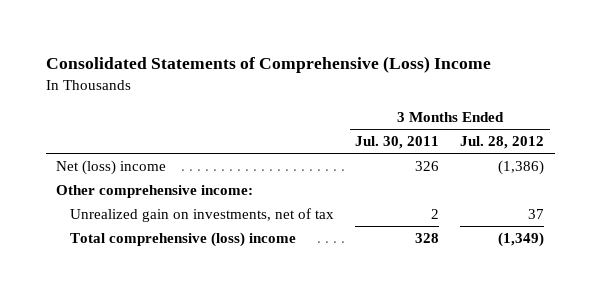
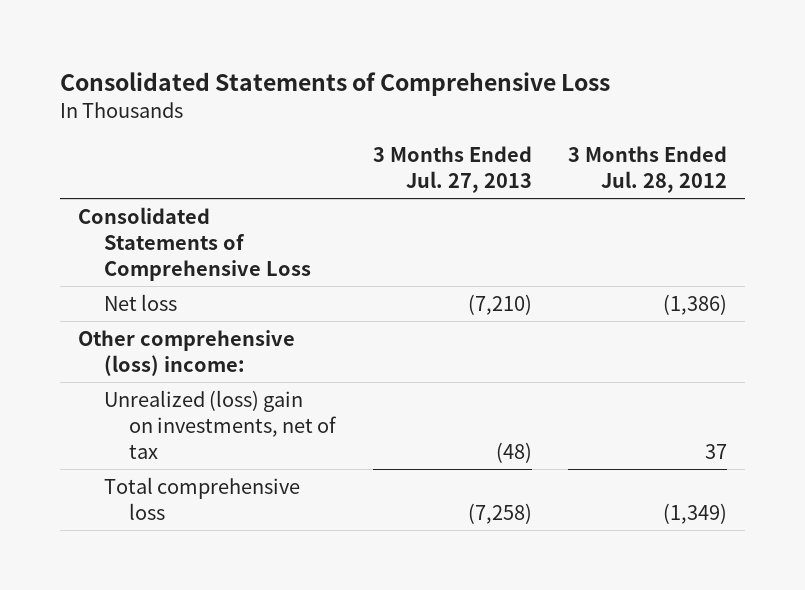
- Consolidated Statements of Comprehensive (Loss) Income
+ Consolidated Statements of Comprehensive Loss
- | 3 Months Ended Jul. 30, 2011 | 3 Months Ended Jul. 28, 2012
+ | 3 Months Ended Jul. 27, 2013 | 3 Months Ended Jul. 28, 2012
- Net (loss) income | 326 | (1,386)
- Other comprehensive income:
- Unrealized gain on investments, net of tax | 2 | 37
- Total comprehensive (loss) income | 328 | (1,349)
+ Consolidated Statements of Comprehensive Loss
+ Net loss | (7,210) | (1,386)
+ Other comprehensive (loss) income:
+ Unrealized (loss) gain on investments, net of tax | (48) | 37
+ Total comprehensive loss | (7,258) | (1,349)

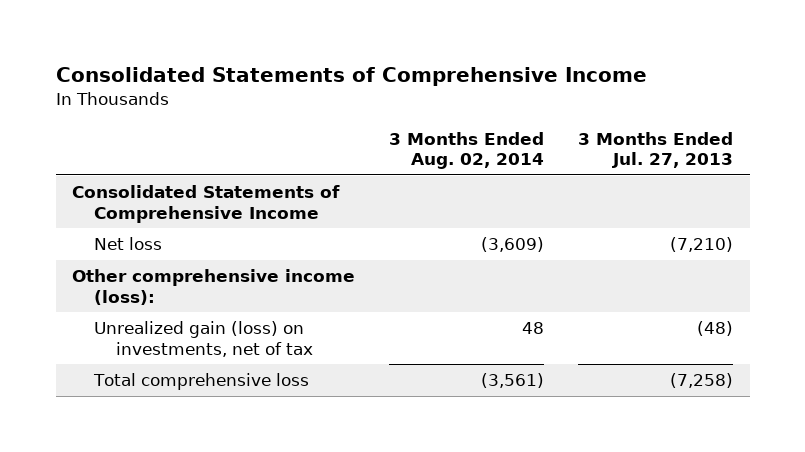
- Consolidated Statements of Comprehensive Loss
+ Consolidated Statements of Comprehensive Income
- | 3 Months Ended Jul. 27, 2013 | 3 Months Ended Jul. 28, 2012
+ | 3 Months Ended Aug. 02, 2014 | 3 Months Ended Jul. 27, 2013
- Consolidated Statements of Comprehensive Loss
+ Consolidated Statements of Comprehensive Income
- Other comprehensive (loss) income:
- Unrealized (loss) gain on investments, net of tax | (48) | 37
+ Other comprehensive income (loss):
+ Unrealized gain (loss) on investments, net of tax | 48 | (48)

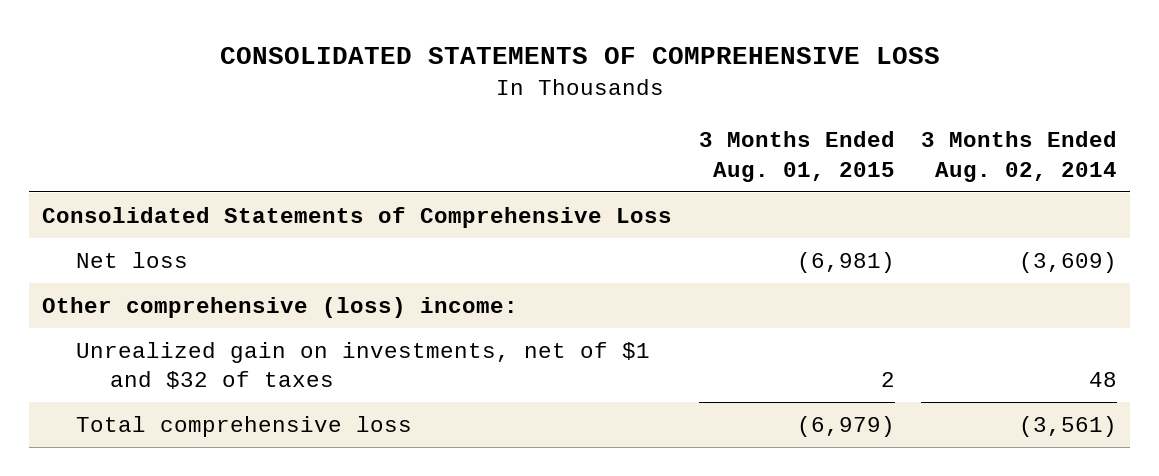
- Consolidated Statements of Comprehensive Income
+ CONSOLIDATED STATEMENTS OF COMPREHENSIVE LOSS
- | 3 Months Ended Aug. 02, 2014 | 3 Months Ended Jul. 27, 2013
+ | 3 Months Ended Aug. 01, 2015 | 3 Months Ended Aug. 02, 2014
- Consolidated Statements of Comprehensive Income
+ Consolidated Statements of Comprehensive Loss
- Other comprehensive income (loss):
- Unrealized gain (loss) on investments, net of tax | 48 | (48)
+ Other comprehensive (loss) income:
+ Unrealized gain on investments, net of $1 and $32 of taxes | 2 | 48

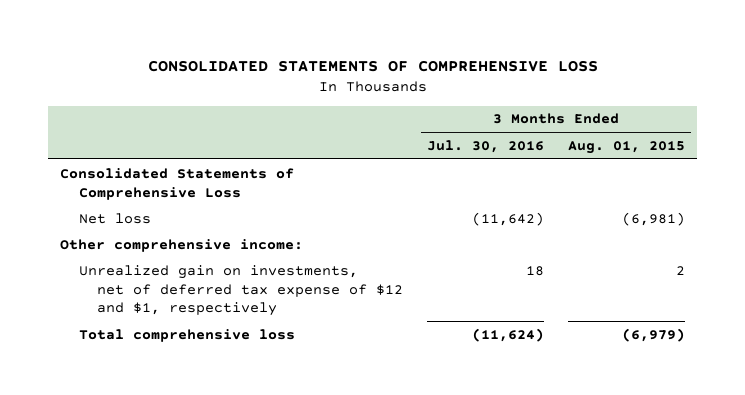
- | 3 Months Ended Aug. 01, 2015 | 3 Months Ended Aug. 02, 2014
+ | 3 Months Ended Jul. 30, 2016 | 3 Months Ended Aug. 01, 2015
- Other comprehensive (loss) income:
- Unrealized gain on investments, net of $1 and $32 of taxes | 2 | 48
+ Other comprehensive income:
+ Unrealized gain on investments, net of deferred tax expense of $12 and $1, respectively | 18 | 2

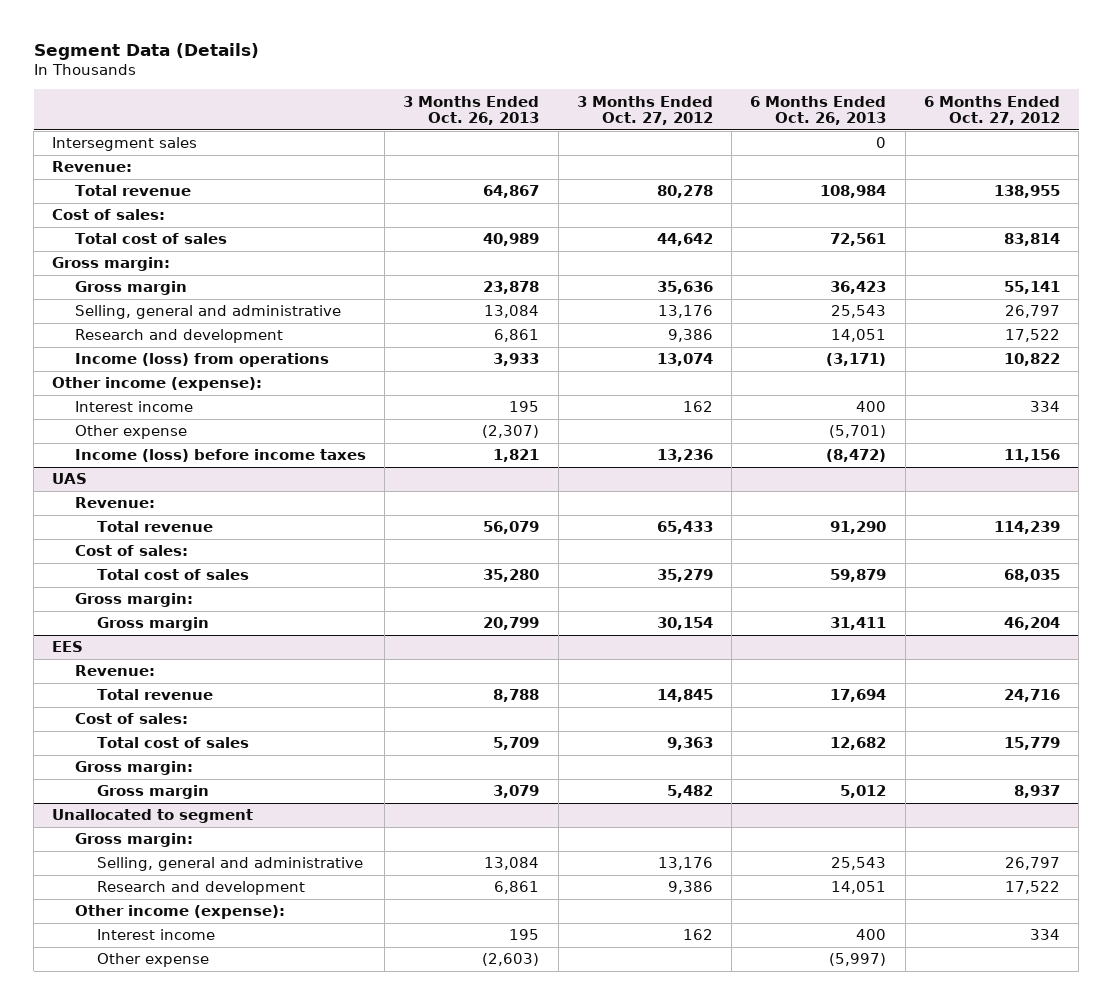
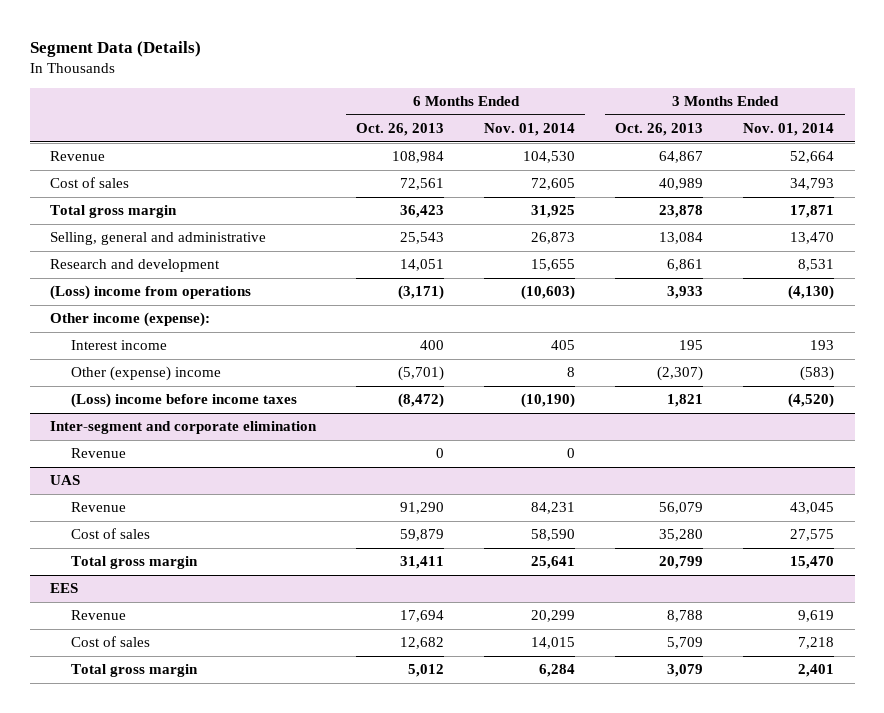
- | 3 Months Ended Oct. 26, 2013 | 3 Months Ended Oct. 27, 2012 | 6 Months Ended Oct. 26, 2013 | 6 Months Ended Oct. 27, 2012
+ | 6 Months Ended Oct. 26, 2013 | 6 Months Ended Nov. 01, 2014 | 3 Months Ended Oct. 26, 2013 | 3 Months Ended Nov. 01, 2014
- Intersegment sales | | | 0 |
- Revenue:
- Total revenue | 64,867 | 80,278 | 108,984 | 138,955
- Cost of sales:
- Total cost of sales | 40,989 | 44,642 | 72,561 | 83,814
- Gross margin:
- Gross margin | 23,878 | 35,636 | 36,423 | 55,141
+ Revenue | 108,984 | 104,530 | 64,867 | 52,664
+ Cost of sales | 72,561 | 72,605 | 40,989 | 34,793
+ Total gross margin | 36,423 | 31,925 | 23,878 | 17,871
- Income (loss) from operations | 3,933 | 13,074 | (3,171) | 10,822
+ (Loss) income from operations | (3,171) | (10,603) | 3,933 | (4,130)
- Other expense | (2,307) | | (5,701) |
- Income (loss) before income taxes | 1,821 | 13,236 | (8,472) | 11,156
+ Other (expense) income | (5,701) | 8 | (2,307) | (583)
+ (Loss) income before income taxes | (8,472) | (10,190) | 1,821 | (4,520)
+ Inter-segment and corporate elimination
+ Revenue | 0 | 0 | |
@ UAS
- Revenue:
- Total revenue | 56,079 | 65,433 | 91,290 | 114,239
- Cost of sales:
- Total cost of sales | 35,280 | 35,279 | 59,879 | 68,035
- Gross margin:
- Gross margin | 20,799 | 30,154 | 31,411 | 46,204
+ Revenue | 91,290 | 84,231 | 56,079 | 43,045
+ Cost of sales | 59,879 | 58,590 | 35,280 | 27,575
+ Total gross margin | 31,411 | 25,641 | 20,799 | 15,470
@ EES
- Revenue:
- Total revenue | 8,788 | 14,845 | 17,694 | 24,716
- Cost of sales:
- Total cost of sales | 5,709 | 9,363 | 12,682 | 15,779
- Gross margin:
- Gross margin | 3,079 | 5,482 | 5,012 | 8,937
- Unallocated to segment
- Gross margin:
- Selling, general and administrative | 13,084 | 13,176 | 25,543 | 26,797
- Research and development | 6,861 | 9,386 | 14,051 | 17,522
- Other income (expense):
- Interest income | 195 | 162 | 400 | 334
- Other expense | (2,603) | | (5,997) |
@ EES
+ Revenue | 17,694 | 20,299 | 8,788 | 9,619
+ Cost of sales | 12,682 | 14,015 | 5,709 | 7,218
+ Total gross margin | 5,012 | 6,284 | 3,079 | 2,401

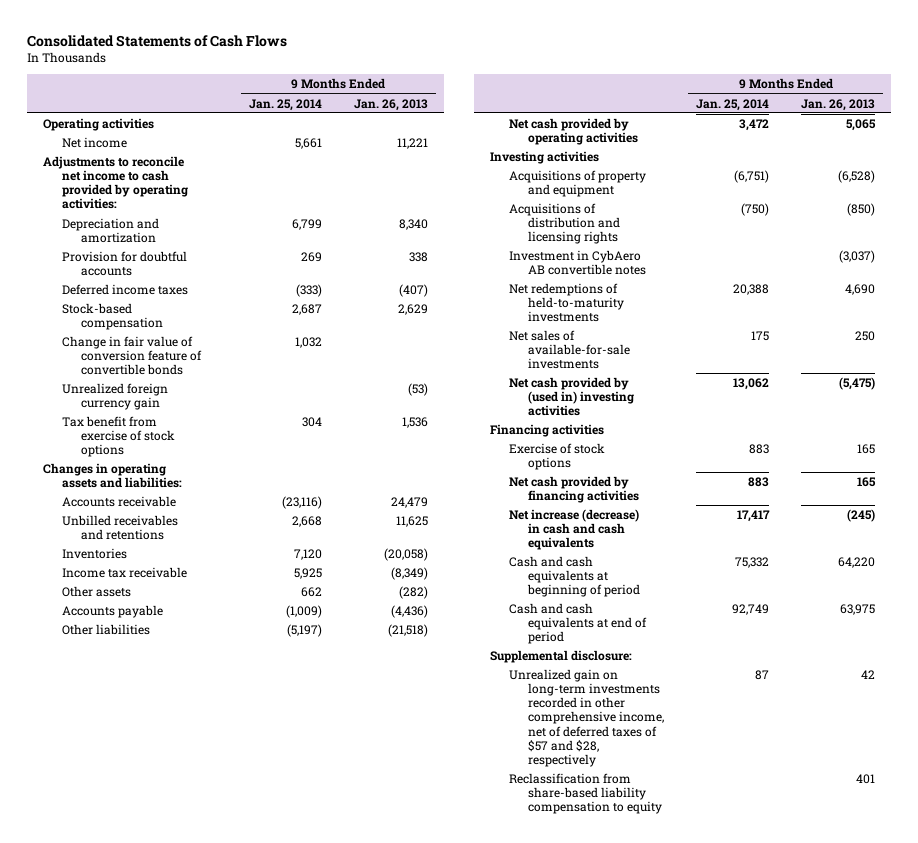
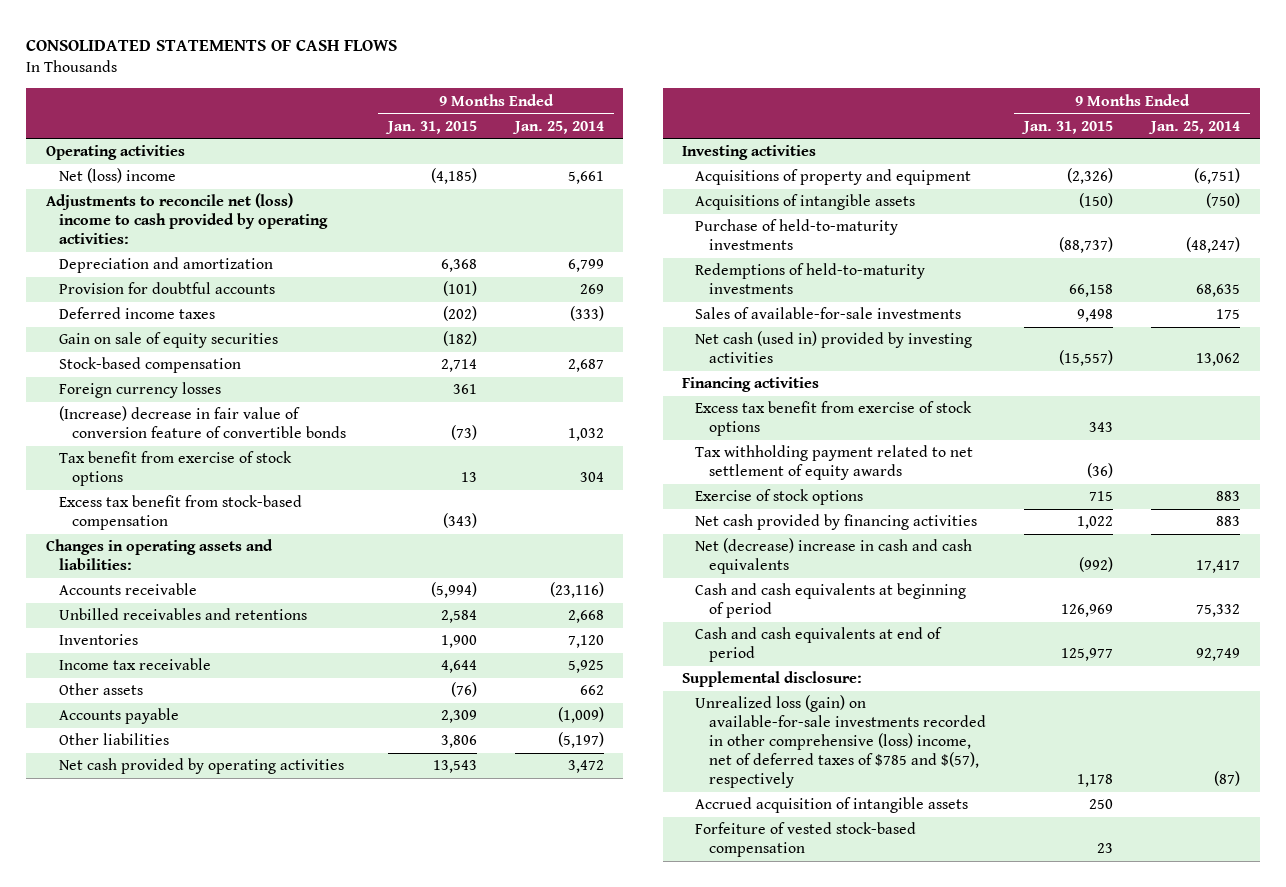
- Consolidated Statements of Cash Flows
+ CONSOLIDATED STATEMENTS OF CASH FLOWS
- | 9 Months Ended Jan. 25, 2014 | 9 Months Ended Jan. 26, 2013
+ | 9 Months Ended Jan. 31, 2015 | 9 Months Ended Jan. 25, 2014
- Net income | 5,661 | 11,221
- Adjustments to reconcile net income to cash provided by operating activities:
+ Net (loss) income | (4,185) | 5,661
+ Adjustments to reconcile net (loss) income to cash provided by operating activities:
+ Gain on sale of equity securities | (182) |
- Change in fair value of conversion feature of convertible bonds | 1,032 |
- Unrealized foreign currency gain | | (53)
+ Foreign currency losses | 361 |
+ (Increase) decrease in fair value of conversion feature of convertible bonds | (73) | 1,032
+ Excess tax benefit from stock-based compensation | (343) |
- Acquisitions of distribution and licensing rights | (750) | (850)
- Investment in CybAero AB convertible notes | | (3,037)
- Net redemptions of held-to-maturity investments | 20,388 | 4,690
- Net sales of available-for-sale investments | 175 | 250
- Net cash provided by (used in) investing activities | 13,062 | (5,475)
+ Acquisitions of intangible assets | (150) | (750)
+ Purchase of held-to-maturity investments | (88,737) | (48,247)
+ Redemptions of held-to-maturity investments | 66,158 | 68,635
+ Sales of available-for-sale investments | 9,498 | 175
+ Net cash (used in) provided by investing activities | (15,557) | 13,062
+ Excess tax benefit from exercise of stock options | 343 |
+ Tax withholding payment related to net settlement of equity awards | (36) |
- Net increase (decrease) in cash and cash equivalents | 17,417 | (245)
+ Net (decrease) increase in cash and cash equivalents | (992) | 17,417
- Unrealized gain on long-term investments recorded in other comprehensive income, net of deferred taxes of $57 and $28, respectively | 87 | 42
- Reclassification from share-based liability compensation to equity | | 401
+ Unrealized loss (gain) on available-for-sale investments recorded in other comprehensive (loss) income, net of deferred taxes of $785 and $(57), respectively | 1,178 | (87)
+ Accrued acquisition of intangible assets | 250 |
+ Forfeiture of vested stock-based compensation | 23 |

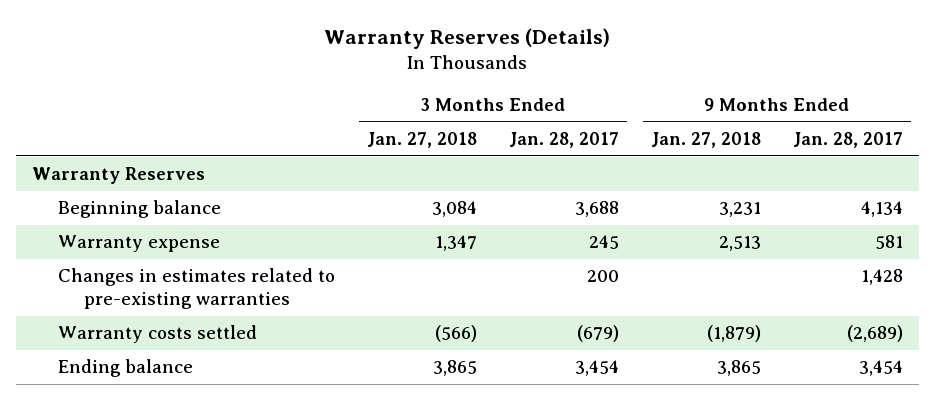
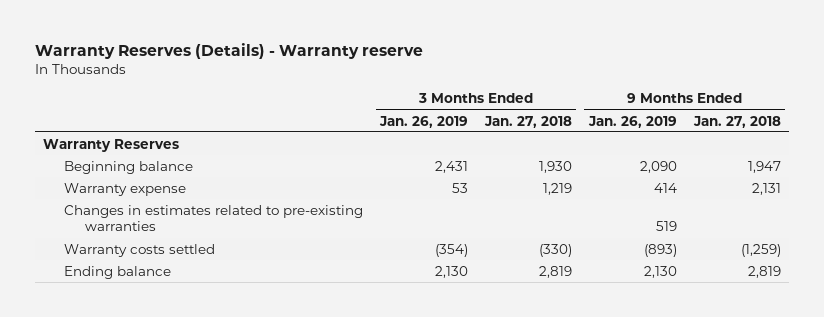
- Warranty Reserves (Details)
+ Warranty Reserves (Details) - Warranty reserve
- | 3 Months Ended Jan. 27, 2018 | 3 Months Ended Jan. 28, 2017 | 9 Months Ended Jan. 27, 2018 | 9 Months Ended Jan. 28, 2017
+ | 3 Months Ended Jan. 26, 2019 | 3 Months Ended Jan. 27, 2018 | 9 Months Ended Jan. 26, 2019 | 9 Months Ended Jan. 27, 2018
- Beginning balance | 3,084 | 3,688 | 3,231 | 4,134
- Warranty expense | 1,347 | 245 | 2,513 | 581
+ Beginning balance | 2,431 | 1,930 | 2,090 | 1,947
+ Warranty expense | 53 | 1,219 | 414 | 2,131
- Warranty costs settled | (566) | (679) | (1,879) | (2,689)
- Ending balance | 3,865 | 3,454 | 3,865 | 3,454
+ Warranty costs settled | (354) | (330) | (893) | (1,259)
+ Ending balance | 2,130 | 2,819 | 2,130 | 2,819

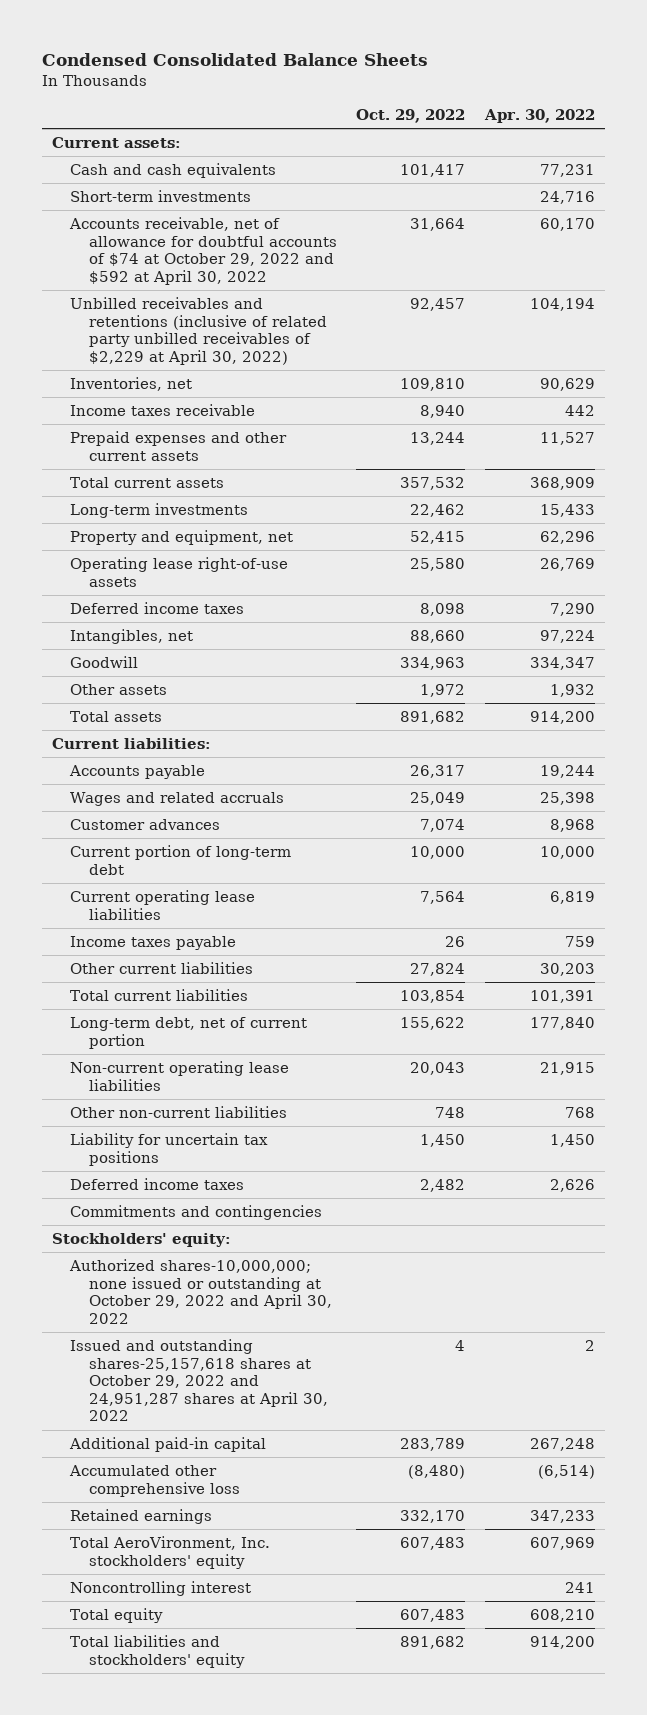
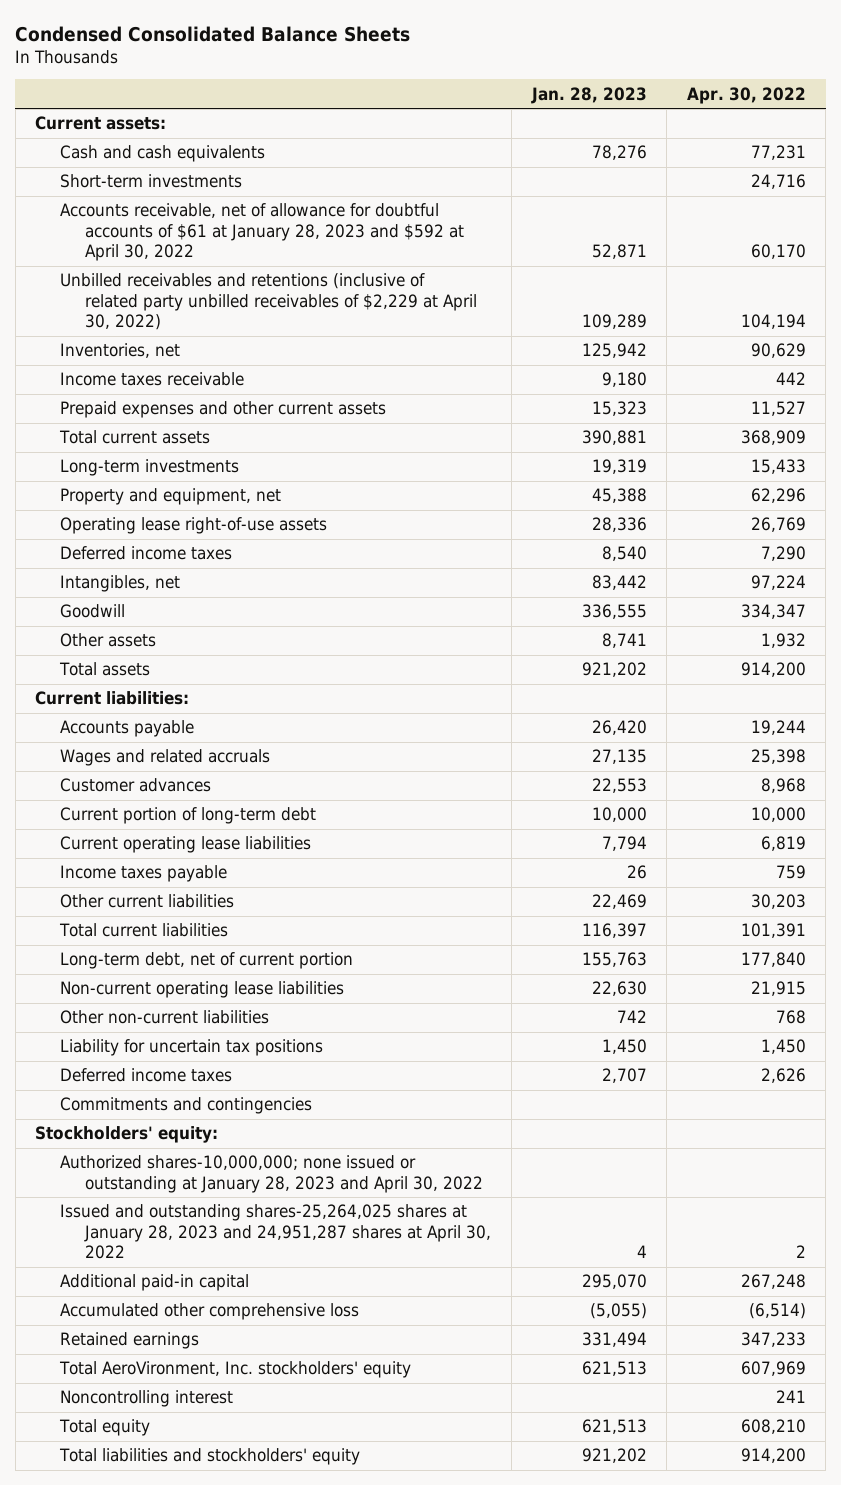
- | Oct. 29, 2022 | Apr. 30, 2022
+ | Jan. 28, 2023 | Apr. 30, 2022
- Accounts receivable, net of allowance for doubtful accounts of $74 at October 29, 2022 and $592 at April 30, 2022 | 31,664 | 60,170
+ Accounts receivable, net of allowance for doubtful accounts of $61 at January 28, 2023 and $592 at April 30, 2022 | 52,871 | 60,170
- Authorized shares-10,000,000; none issued or outstanding at October 29, 2022 and April 30, 2022
- Issued and outstanding shares-25,157,618 shares at October 29, 2022 and 24,951,287 shares at April 30, 2022 | 4 | 2
+ Authorized shares-10,000,000; none issued or outstanding at January 28, 2023 and April 30, 2022
+ Issued and outstanding shares-25,264,025 shares at January 28, 2023 and 24,951,287 shares at April 30, 2022 | 4 | 2

